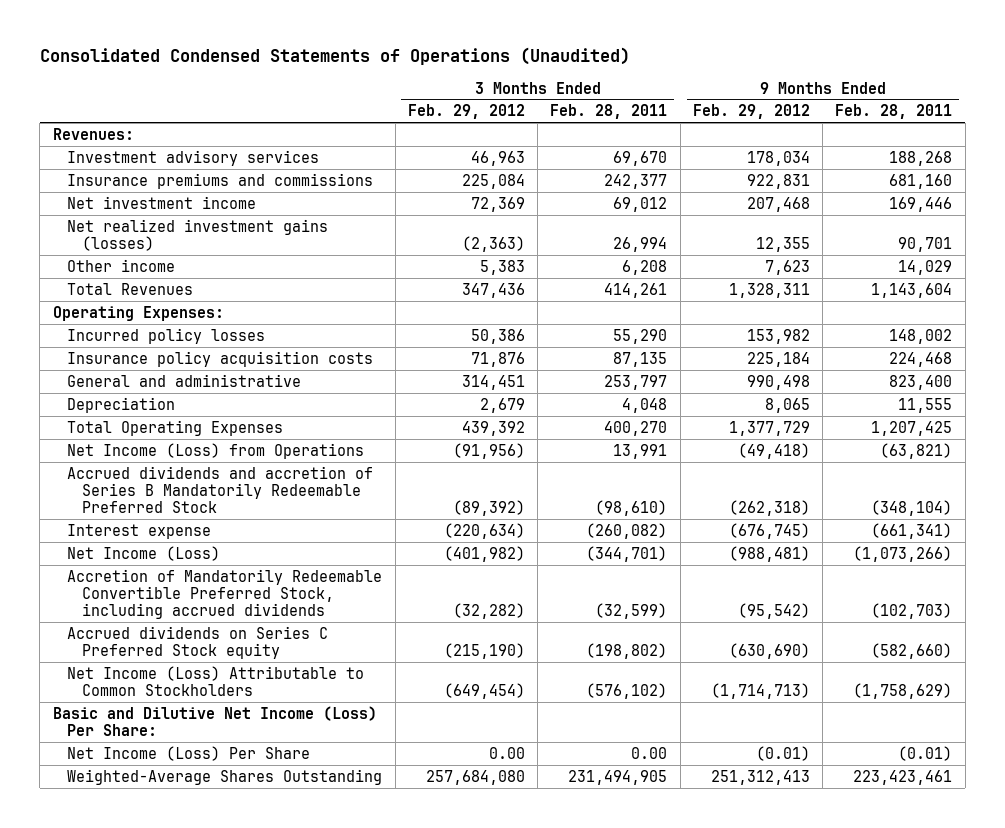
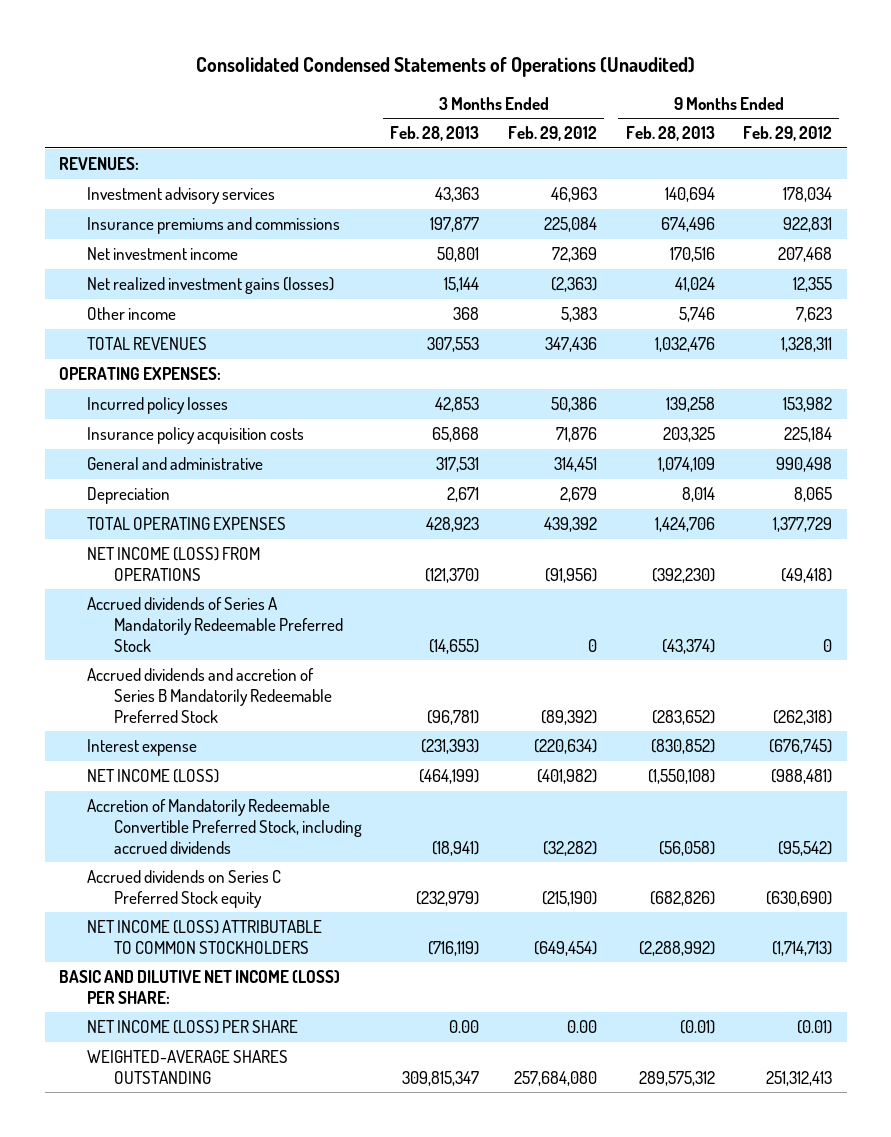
- | 3 Months Ended Feb. 29, 2012 | 3 Months Ended Feb. 28, 2011 | 9 Months Ended Feb. 29, 2012 | 9 Months Ended Feb. 28, 2011
+ | 3 Months Ended Feb. 28, 2013 | 3 Months Ended Feb. 29, 2012 | 9 Months Ended Feb. 28, 2013 | 9 Months Ended Feb. 29, 2012
- Revenues:
+ REVENUES:
- Total Revenues | 347,436 | 414,261 | 1,328,311 | 1,143,604
- Operating Expenses:
+ TOTAL REVENUES | 307,553 | 347,436 | 1,032,476 | 1,328,311
+ OPERATING EXPENSES:
- Total Operating Expenses | 439,392 | 400,270 | 1,377,729 | 1,207,425
- Net Income (Loss) from Operations | (91,956) | 13,991 | (49,418) | (63,821)
+ TOTAL OPERATING EXPENSES | 428,923 | 439,392 | 1,424,706 | 1,377,729
+ NET INCOME (LOSS) FROM OPERATIONS | (121,370) | (91,956) | (392,230) | (49,418)
+ Accrued dividends of Series A Mandatorily Redeemable Preferred Stock | (14,655) | 0 | (43,374) | 0
- Net Income (Loss) | (401,982) | (344,701) | (988,481) | (1,073,266)
+ NET INCOME (LOSS) | (464,199) | (401,982) | (1,550,108) | (988,481)
- Net Income (Loss) Attributable to Common Stockholders | (649,454) | (576,102) | (1,714,713) | (1,758,629)
- Basic and Dilutive Net Income (Loss) Per Share:
- Net Income (Loss) Per Share | 0.00 | 0.00 | (0.01) | (0.01)
- Weighted-Average Shares Outstanding | 257,684,080 | 231,494,905 | 251,312,413 | 223,423,461
+ NET INCOME (LOSS) ATTRIBUTABLE TO COMMON STOCKHOLDERS | (716,119) | (649,454) | (2,288,992) | (1,714,713)
+ BASIC AND DILUTIVE NET INCOME (LOSS) PER SHARE:
+ NET INCOME (LOSS) PER SHARE | 0.00 | 0.00 | (0.01) | (0.01)
+ WEIGHTED-AVERAGE SHARES OUTSTANDING | 309,815,347 | 257,684,080 | 289,575,312 | 251,312,413

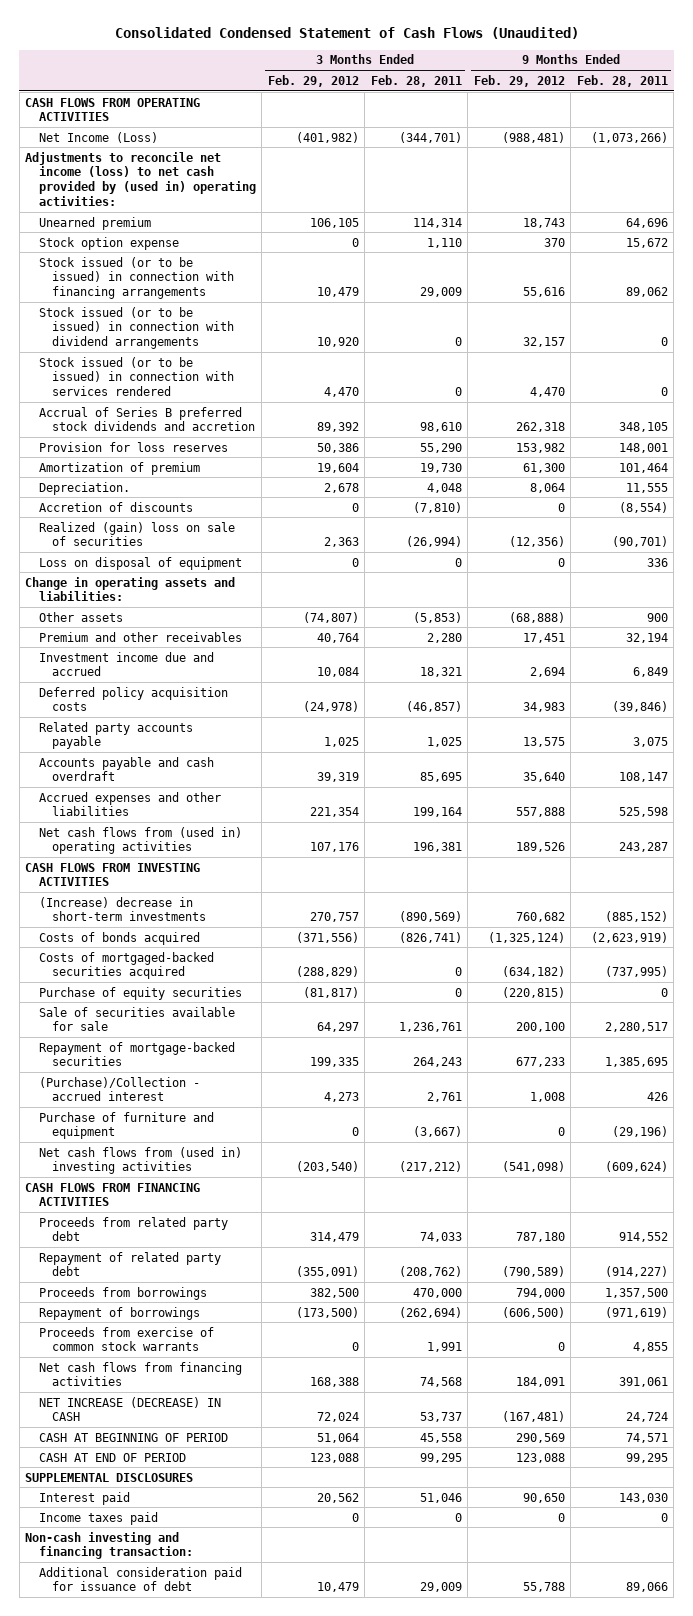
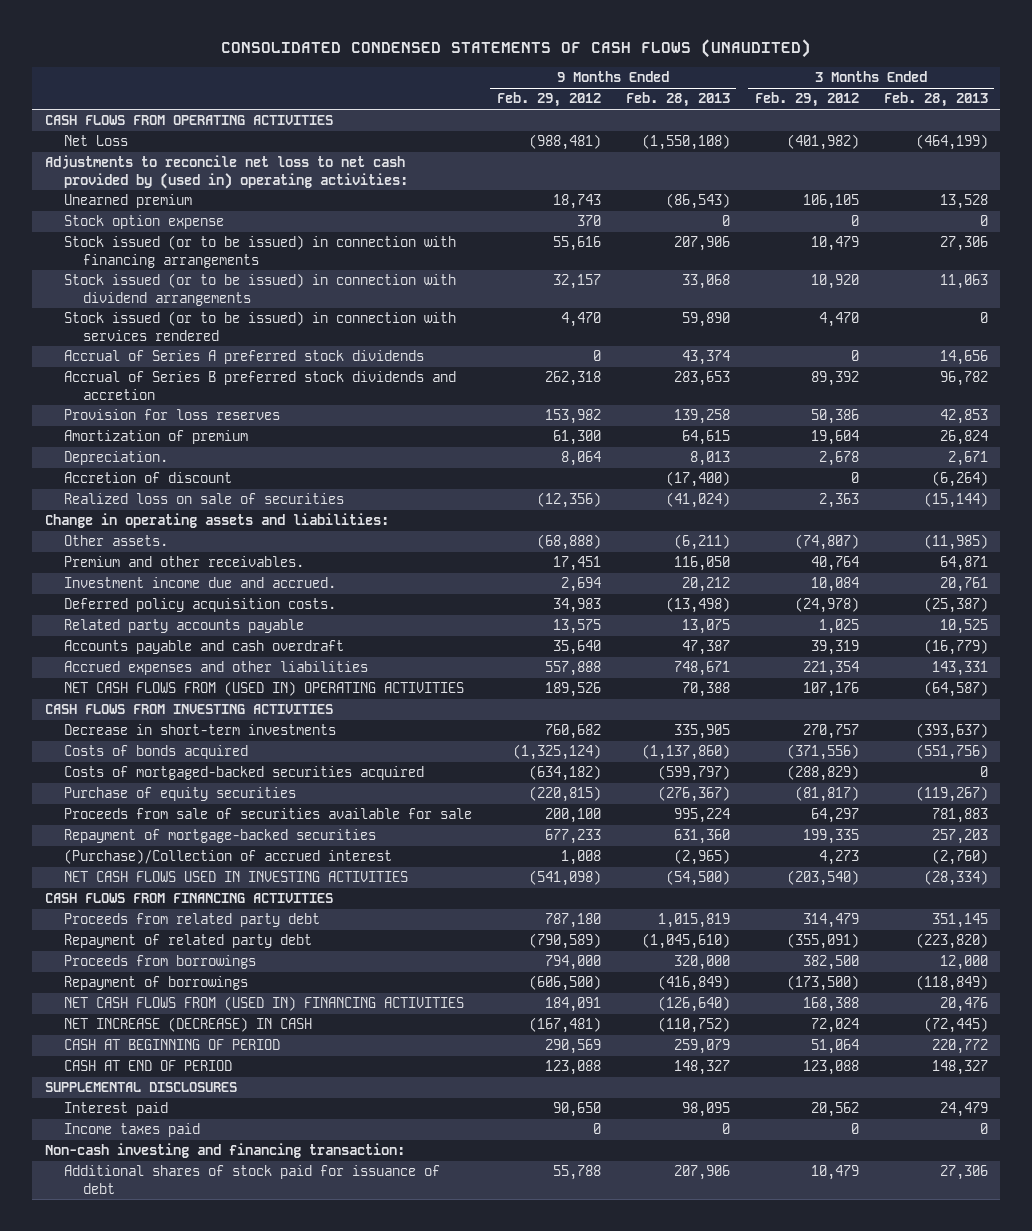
- Consolidated Condensed Statement of Cash Flows (Unaudited)
+ CONSOLIDATED CONDENSED STATEMENTS OF CASH FLOWS (UNAUDITED)
- | 3 Months Ended Feb. 29, 2012 | 3 Months Ended Feb. 28, 2011 | 9 Months Ended Feb. 29, 2012 | 9 Months Ended Feb. 28, 2011
+ | 9 Months Ended Feb. 29, 2012 | 9 Months Ended Feb. 28, 2013 | 3 Months Ended Feb. 29, 2012 | 3 Months Ended Feb. 28, 2013
- Net Income (Loss) | (401,982) | (344,701) | (988,481) | (1,073,266)
- Adjustments to reconcile net income (loss) to net cash provided by (used in) operating activities:
+ Net Loss | (988,481) | (1,550,108) | (401,982) | (464,199)
+ Adjustments to reconcile net loss to net cash provided by (used in) operating activities:
+ Accrual of Series A preferred stock dividends | 0 | 43,374 | 0 | 14,656
- Accretion of discounts | 0 | (7,810) | 0 | (8,554)
- Realized (gain) loss on sale of securities | 2,363 | (26,994) | (12,356) | (90,701)
- Loss on disposal of equipment | 0 | 0 | 0 | 336
+ Accretion of discount | | (17,400) | 0 | (6,264)
+ Realized loss on sale of securities | (12,356) | (41,024) | 2,363 | (15,144)
- Other assets | (74,807) | (5,853) | (68,888) | 900
- Premium and other receivables | 40,764 | 2,280 | 17,451 | 32,194
- Investment income due and accrued | 10,084 | 18,321 | 2,694 | 6,849
- Deferred policy acquisition costs | (24,978) | (46,857) | 34,983 | (39,846)
+ Other assets. | (68,888) | (6,211) | (74,807) | (11,985)
+ Premium and other receivables. | 17,451 | 116,050 | 40,764 | 64,871
+ Investment income due and accrued. | 2,694 | 20,212 | 10,084 | 20,761
+ Deferred policy acquisition costs. | 34,983 | (13,498) | (24,978) | (25,387)
- Net cash flows from (used in) operating activities | 107,176 | 196,381 | 189,526 | 243,287
+ NET CASH FLOWS FROM (USED IN) OPERATING ACTIVITIES | 189,526 | 70,388 | 107,176 | (64,587)
- (Increase) decrease in short-term investments | 270,757 | (890,569) | 760,682 | (885,152)
+ Decrease in short-term investments | 760,682 | 335,905 | 270,757 | (393,637)
- Sale of securities available for sale | 64,297 | 1,236,761 | 200,100 | 2,280,517
+ Proceeds from sale of securities available for sale | 200,100 | 995,224 | 64,297 | 781,883
- (Purchase)/Collection - accrued interest | 4,273 | 2,761 | 1,008 | 426
- Purchase of furniture and equipment | 0 | (3,667) | 0 | (29,196)
- Net cash flows from (used in) investing activities | (203,540) | (217,212) | (541,098) | (609,624)
+ (Purchase)/Collection of accrued interest | 1,008 | (2,965) | 4,273 | (2,760)
+ NET CASH FLOWS USED IN INVESTING ACTIVITIES | (541,098) | (54,500) | (203,540) | (28,334)
- Proceeds from exercise of common stock warrants | 0 | 1,991 | 0 | 4,855
- Net cash flows from financing activities | 168,388 | 74,568 | 184,091 | 391,061
+ NET CASH FLOWS FROM (USED IN) FINANCING ACTIVITIES | 184,091 | (126,640) | 168,388 | 20,476
- Additional consideration paid for issuance of debt | 10,479 | 29,009 | 55,788 | 89,066
+ Additional shares of stock paid for issuance of debt | 55,788 | 207,906 | 10,479 | 27,306

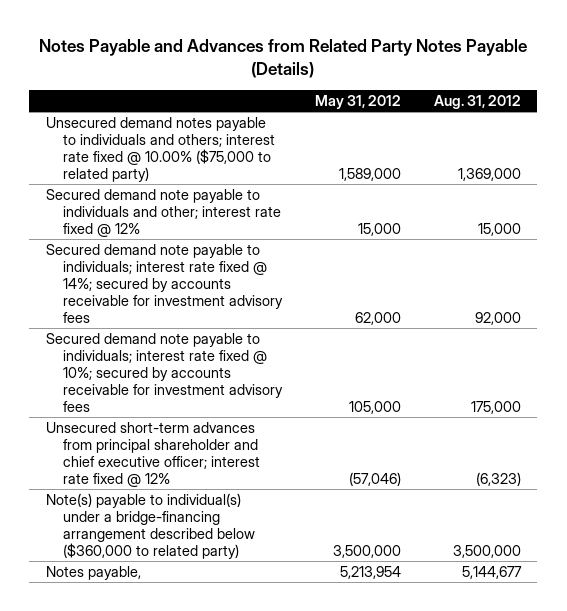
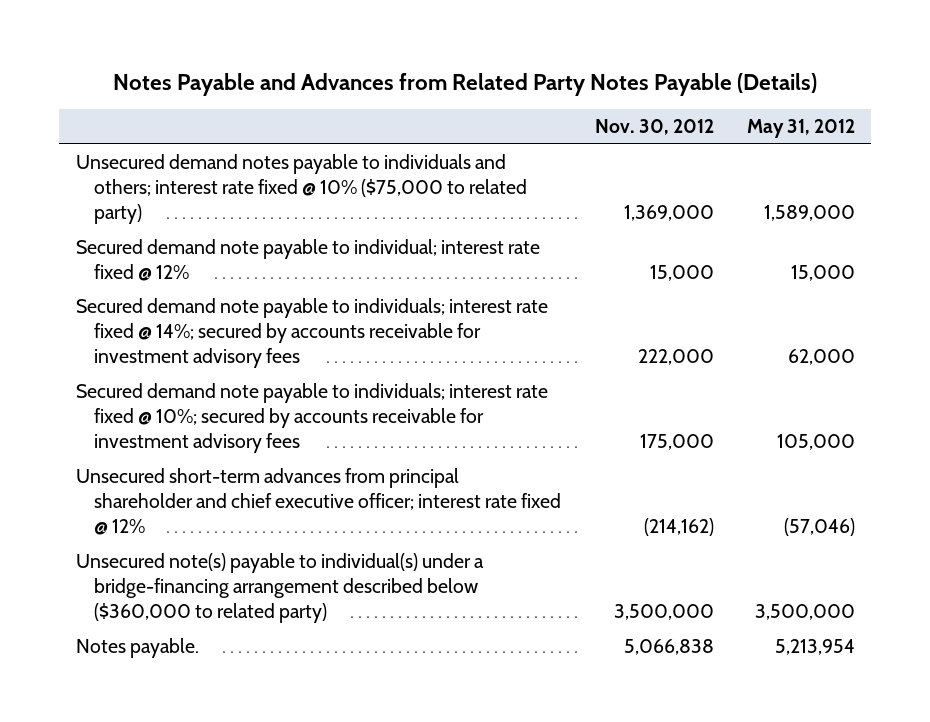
- | May 31, 2012 | Aug. 31, 2012
+ | Nov. 30, 2012 | May 31, 2012
- Unsecured demand notes payable to individuals and others; interest rate fixed @ 10.00% ($75,000 to related party) | 1,589,000 | 1,369,000
- Secured demand note payable to individuals and other; interest rate fixed @ 12% | 15,000 | 15,000
+ Unsecured demand notes payable to individuals and others; interest rate fixed @ 10% ($75,000 to related party) | 1,369,000 | 1,589,000
+ Secured demand note payable to individual; interest rate fixed @ 12% | 15,000 | 15,000
- Note(s) payable to individual(s) under a bridge-financing arrangement described below ($360,000 to related party) | 3,500,000 | 3,500,000
- Notes payable, | 5,213,954 | 5,144,677
+ Unsecured note(s) payable to individual(s) under a bridge-financing arrangement described below ($360,000 to related party) | 3,500,000 | 3,500,000
+ Notes payable. | 5,066,838 | 5,213,954

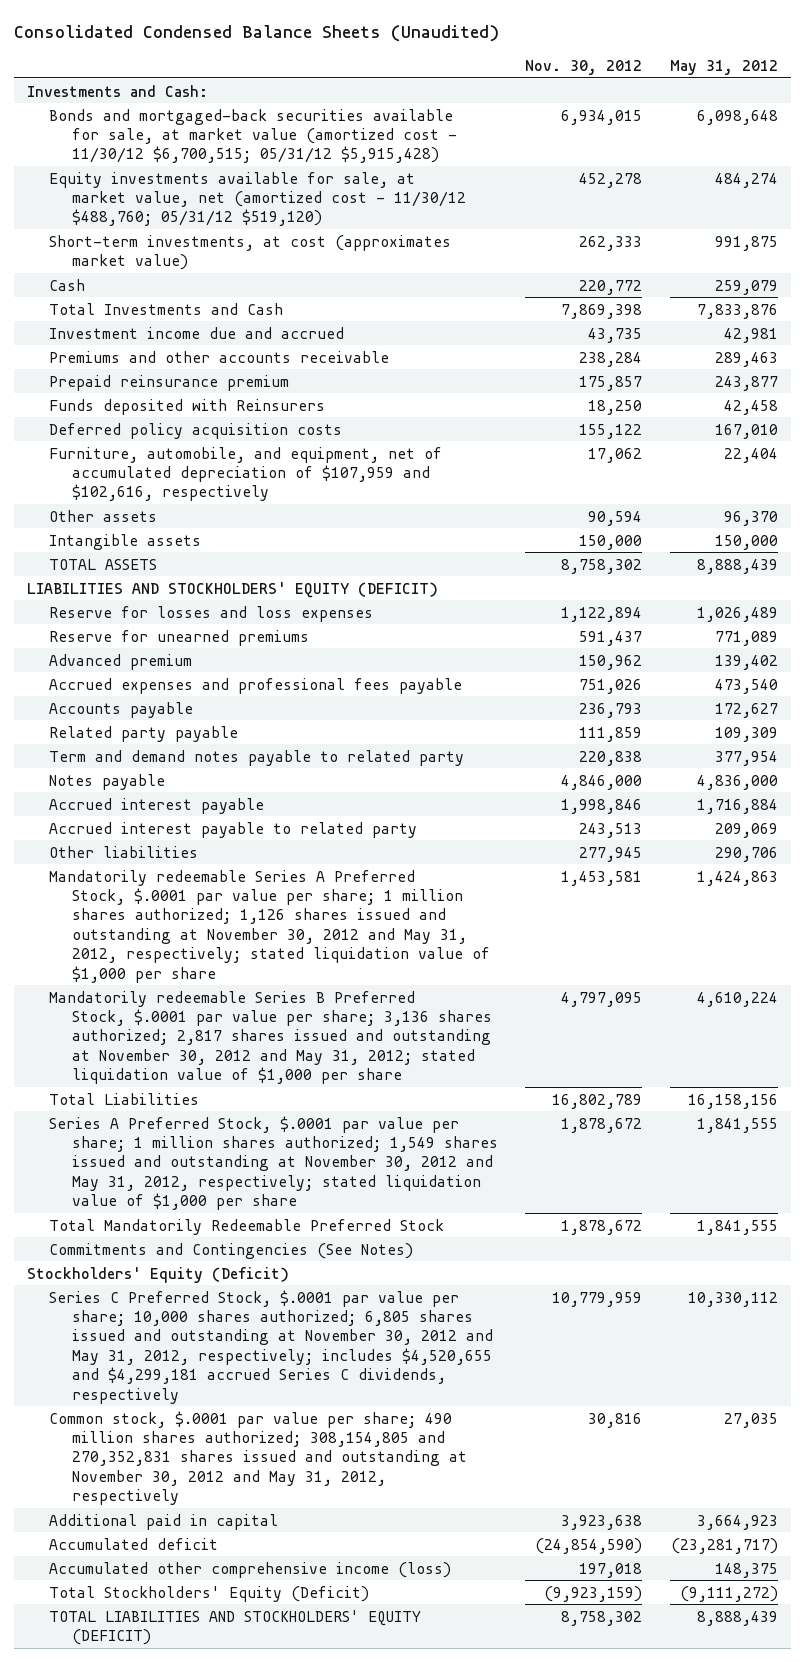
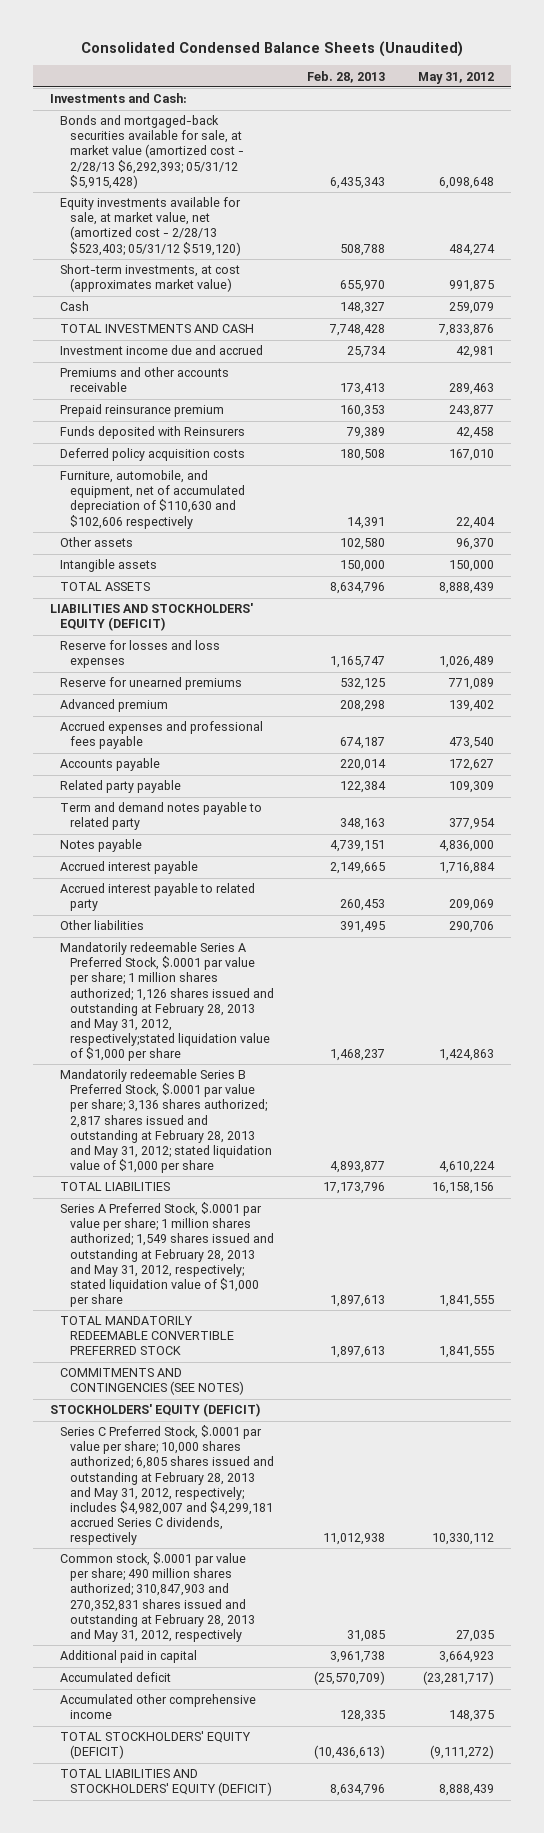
- | Nov. 30, 2012 | May 31, 2012
+ | Feb. 28, 2013 | May 31, 2012
- Bonds and mortgaged-back securities available for sale, at market value (amortized cost - 11/30/12 $6,700,515; 05/31/12 $5,915,428) | 6,934,015 | 6,098,648
- Equity investments available for sale, at market value, net (amortized cost - 11/30/12 $488,760; 05/31/12 $519,120) | 452,278 | 484,274
+ Bonds and mortgaged-back securities available for sale, at market value (amortized cost - 2/28/13 $6,292,393; 05/31/12 $5,915,428) | 6,435,343 | 6,098,648
+ Equity investments available for sale, at market value, net (amortized cost - 2/28/13 $523,403; 05/31/12 $519,120) | 508,788 | 484,274
- Total Investments and Cash | 7,869,398 | 7,833,876
+ TOTAL INVESTMENTS AND CASH | 7,748,428 | 7,833,876
- Furniture, automobile, and equipment, net of accumulated depreciation of $107,959 and $102,616, respectively | 17,062 | 22,404
+ Furniture, automobile, and equipment, net of accumulated depreciation of $110,630 and $102,606 respectively | 14,391 | 22,404
- Mandatorily redeemable Series A Preferred Stock, $.0001 par value per share; 1 million shares authorized; 1,126 shares issued and outstanding at November 30, 2012 and May 31, 2012, respectively; stated liquidation value of $1,000 per share | 1,453,581 | 1,424,863
- Mandatorily redeemable Series B Preferred Stock, $.0001 par value per share; 3,136 shares authorized; 2,817 shares issued and outstanding at November 30, 2012 and May 31, 2012; stated liquidation value of $1,000 per share | 4,797,095 | 4,610,224
- Total Liabilities | 16,802,789 | 16,158,156
- Series A Preferred Stock, $.0001 par value per share; 1 million shares authorized; 1,549 shares issued and outstanding at November 30, 2012 and May 31, 2012, respectively; stated liquidation value of $1,000 per share | 1,878,672 | 1,841,555
- Total Mandatorily Redeemable Preferred Stock | 1,878,672 | 1,841,555
- Commitments and Contingencies (See Notes)
- Stockholders' Equity (Deficit)
- Series C Preferred Stock, $.0001 par value per share; 10,000 shares authorized; 6,805 shares issued and outstanding at November 30, 2012 and May 31, 2012, respectively; includes $4,520,655 and $4,299,181 accrued Series C dividends, respectively | 10,779,959 | 10,330,112
- Common stock, $.0001 par value per share; 490 million shares authorized; 308,154,805 and 270,352,831 shares issued and outstanding at November 30, 2012 and May 31, 2012, respectively | 30,816 | 27,035
+ Mandatorily redeemable Series A Preferred Stock, $.0001 par value per share; 1 million shares authorized; 1,126 shares issued and outstanding at February 28, 2013 and May 31, 2012, respectively;stated liquidation value of $1,000 per share | 1,468,237 | 1,424,863
+ Mandatorily redeemable Series B Preferred Stock, $.0001 par value per share; 3,136 shares authorized; 2,817 shares issued and outstanding at February 28, 2013 and May 31, 2012; stated liquidation value of $1,000 per share | 4,893,877 | 4,610,224
+ TOTAL LIABILITIES | 17,173,796 | 16,158,156
+ Series A Preferred Stock, $.0001 par value per share; 1 million shares authorized; 1,549 shares issued and outstanding at February 28, 2013 and May 31, 2012, respectively; stated liquidation value of $1,000 per share | 1,897,613 | 1,841,555
+ TOTAL MANDATORILY REDEEMABLE CONVERTIBLE PREFERRED STOCK | 1,897,613 | 1,841,555
+ COMMITMENTS AND CONTINGENCIES (SEE NOTES)
+ STOCKHOLDERS' EQUITY (DEFICIT)
+ Series C Preferred Stock, $.0001 par value per share; 10,000 shares authorized; 6,805 shares issued and outstanding at February 28, 2013 and May 31, 2012, respectively; includes $4,982,007 and $4,299,181 accrued Series C dividends, respectively | 11,012,938 | 10,330,112
+ Common stock, $.0001 par value per share; 490 million shares authorized; 310,847,903 and 270,352,831 shares issued and outstanding at February 28, 2013 and May 31, 2012, respectively | 31,085 | 27,035
- Accumulated other comprehensive income (loss) | 197,018 | 148,375
- Total Stockholders' Equity (Deficit) | (9,923,159) | (9,111,272)
+ Accumulated other comprehensive income | 128,335 | 148,375
+ TOTAL STOCKHOLDERS' EQUITY (DEFICIT) | (10,436,613) | (9,111,272)

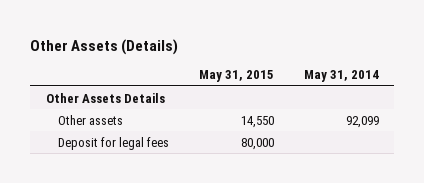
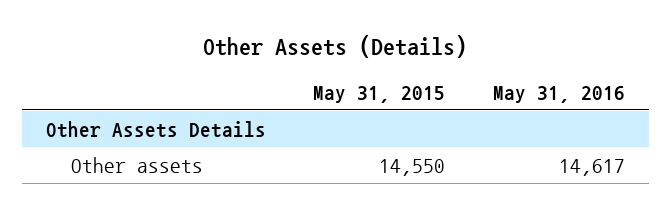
- | May 31, 2015 | May 31, 2014
+ | May 31, 2015 | May 31, 2016
- Deposit for legal fees | 80,000 |

